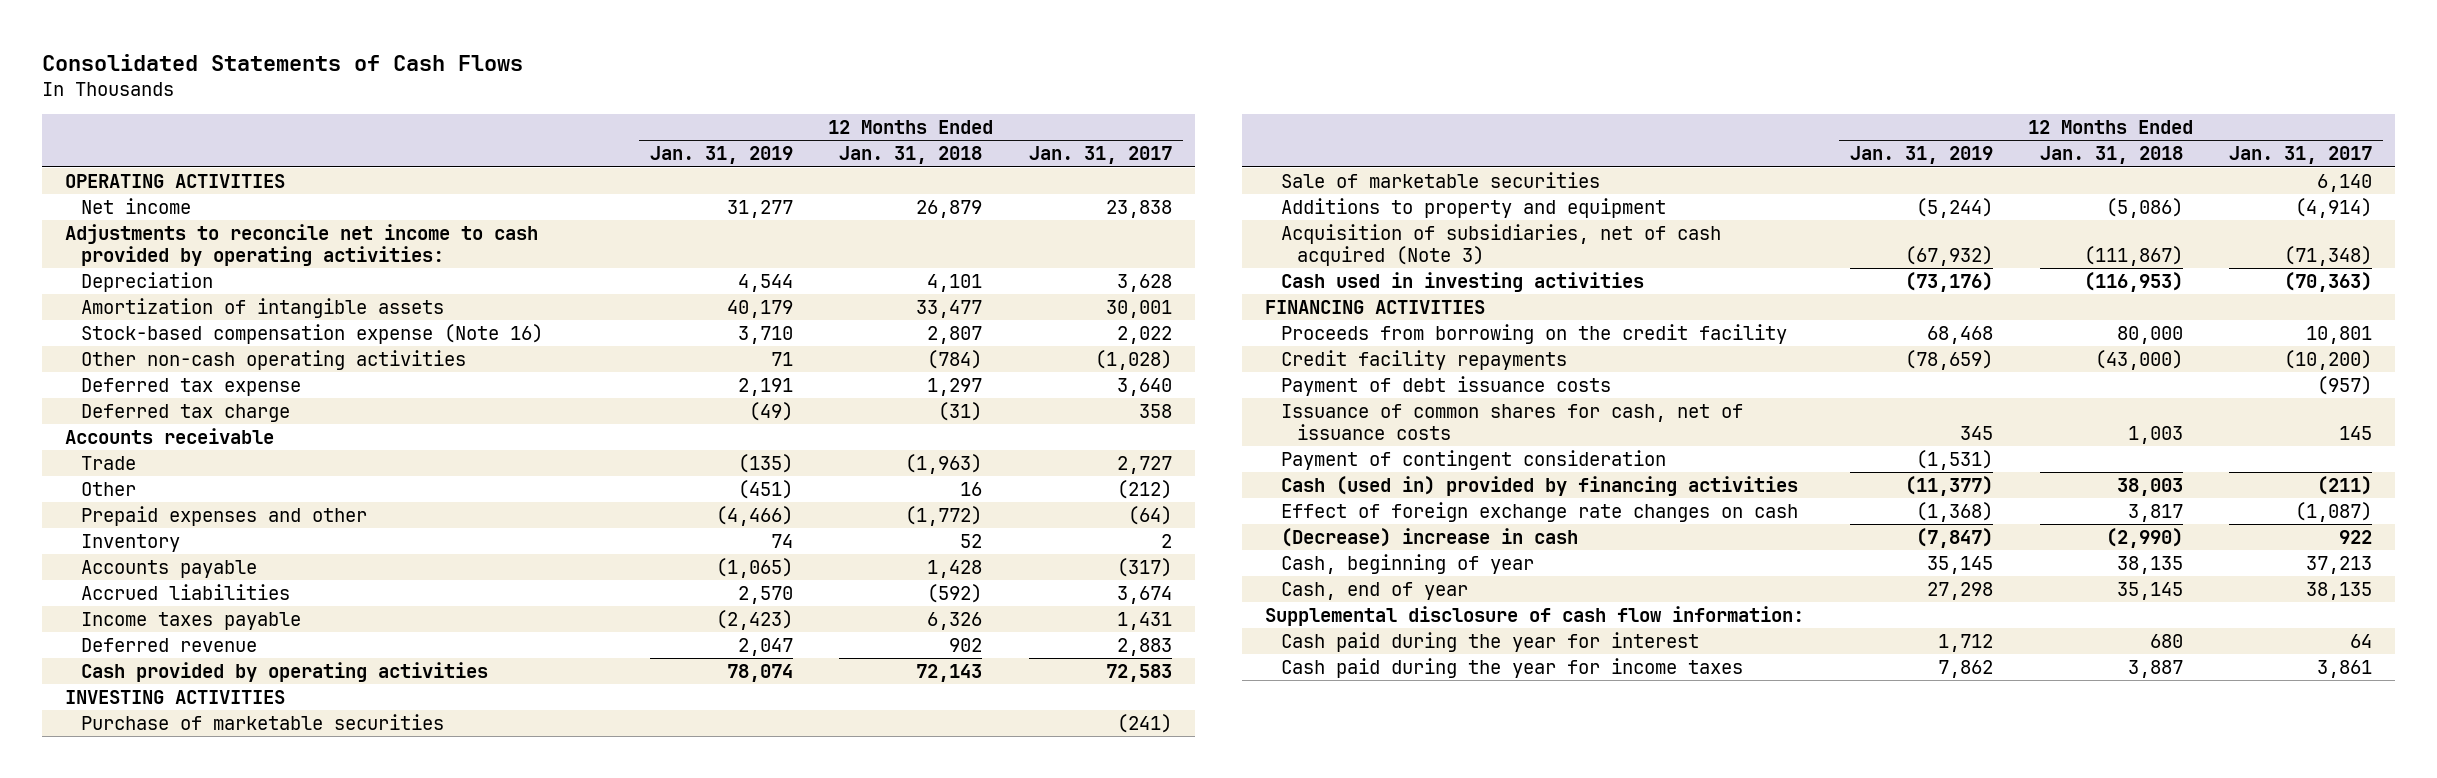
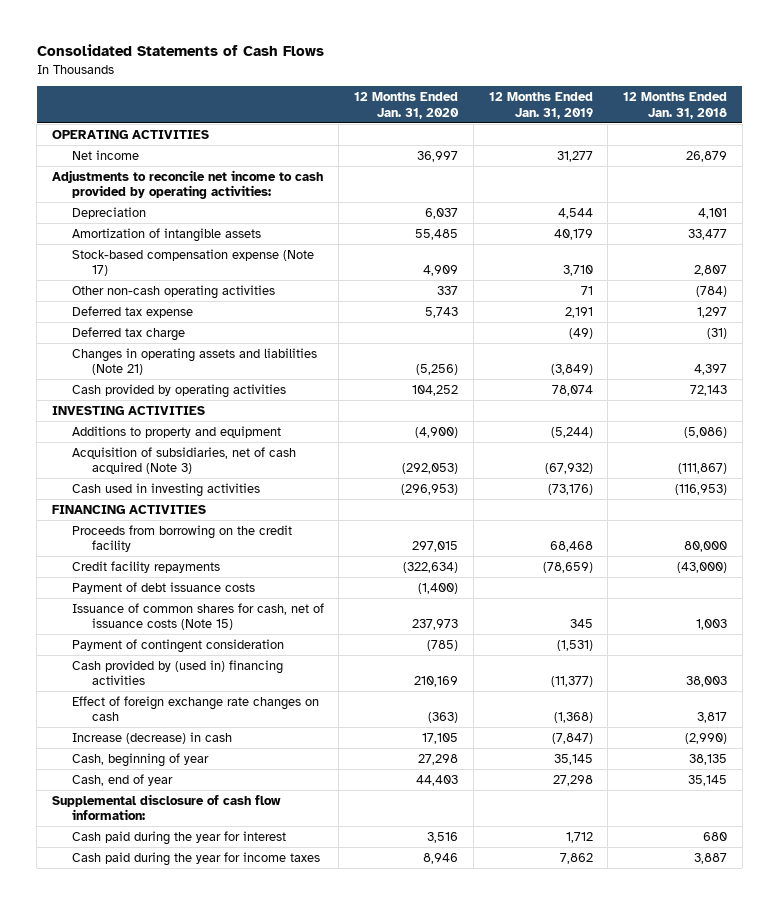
- | 12 Months Ended Jan. 31, 2019 | 12 Months Ended Jan. 31, 2018 | 12 Months Ended Jan. 31, 2017
+ | 12 Months Ended Jan. 31, 2020 | 12 Months Ended Jan. 31, 2019 | 12 Months Ended Jan. 31, 2018
- Stock-based compensation expense (Note 16) | 3,710 | 2,807 | 2,022
+ Stock-based compensation expense (Note 17) | 4,909 | 3,710 | 2,807
- Accounts receivable
- Trade | (135) | (1,963) | 2,727
- Other | (451) | 16 | (212)
- Prepaid expenses and other | (4,466) | (1,772) | (64)
- Inventory | 74 | 52 | 2
- Accounts payable | (1,065) | 1,428 | (317)
- Accrued liabilities | 2,570 | (592) | 3,674
- Income taxes payable | (2,423) | 6,326 | 1,431
- Deferred revenue | 2,047 | 902 | 2,883
+ Changes in operating assets and liabilities (Note 21) | (5,256) | (3,849) | 4,397
- Purchase of marketable securities | | | (241)
- Sale of marketable securities | | | 6,140
- Issuance of common shares for cash, net of issuance costs | 345 | 1,003 | 145
+ Issuance of common shares for cash, net of issuance costs (Note 15) | 237,973 | 345 | 1,003
- Cash (used in) provided by financing activities | (11,377) | 38,003 | (211)
+ Cash provided by (used in) financing activities | 210,169 | (11,377) | 38,003
- (Decrease) increase in cash | (7,847) | (2,990) | 922
+ Increase (decrease) in cash | 17,105 | (7,847) | (2,990)

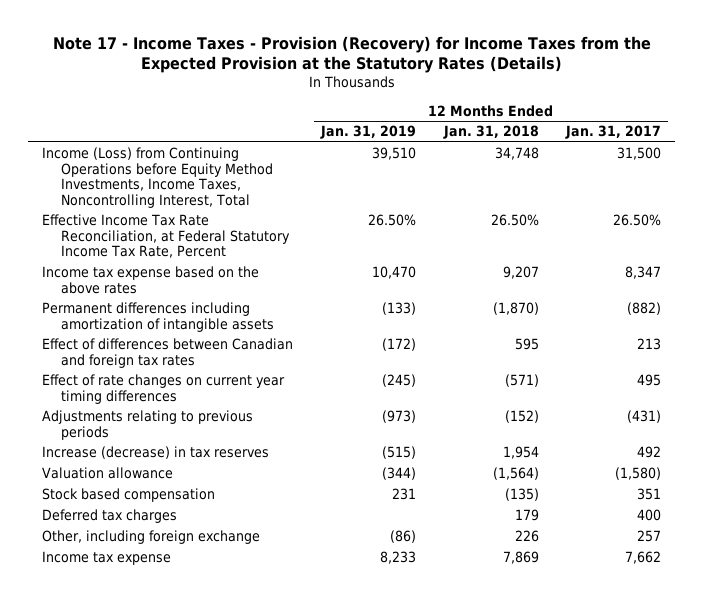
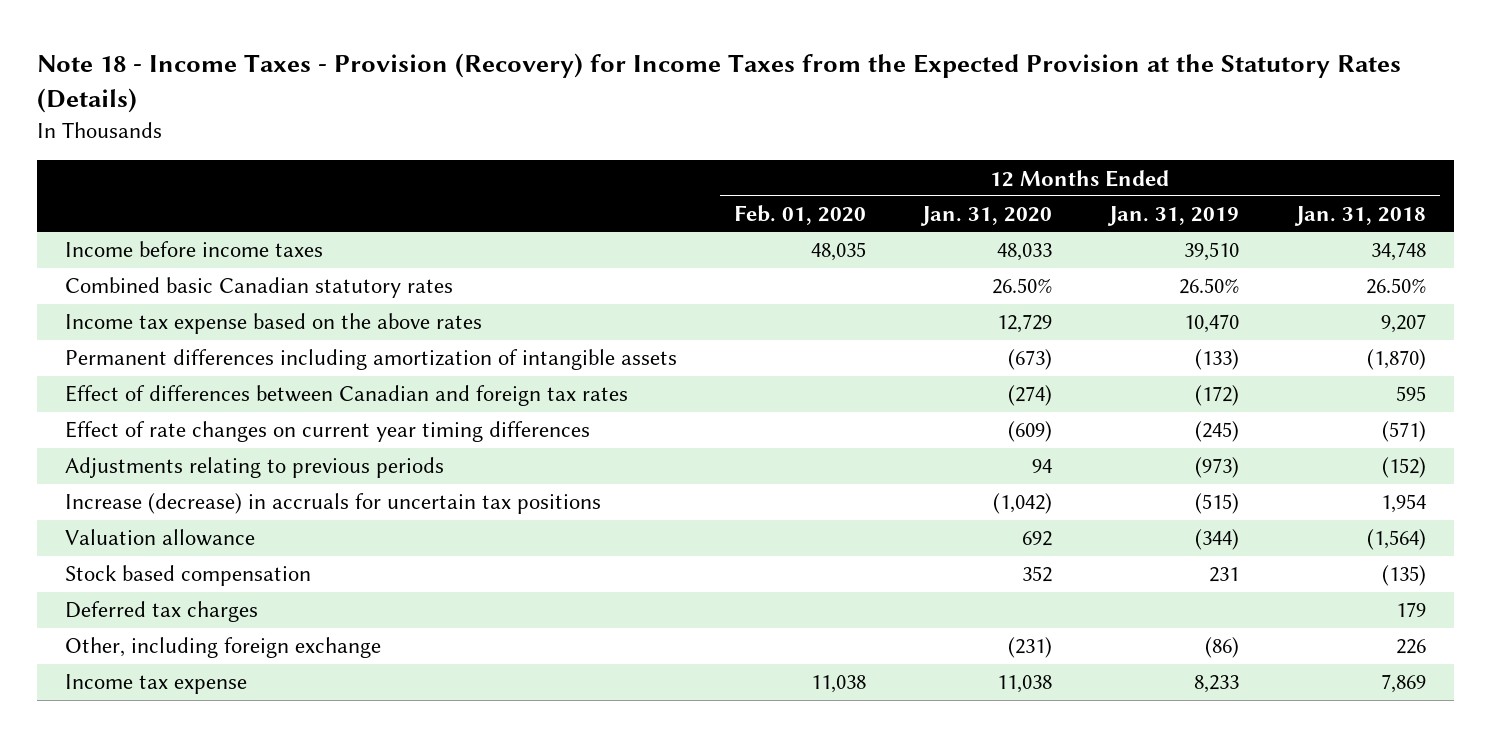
- Note 17 - Income Taxes - Provision (Recovery) for Income Taxes from the Expected Provision at the Statutory Rates (Details)
+ Note 18 - Income Taxes - Provision (Recovery) for Income Taxes from the Expected Provision at the Statutory Rates (Details)
- | 12 Months Ended Jan. 31, 2019 | 12 Months Ended Jan. 31, 2018 | 12 Months Ended Jan. 31, 2017
+ | 12 Months Ended Feb. 01, 2020 | 12 Months Ended Jan. 31, 2020 | 12 Months Ended Jan. 31, 2019 | 12 Months Ended Jan. 31, 2018
- Income (Loss) from Continuing Operations before Equity Method Investments, Income Taxes, Noncontrolling Interest, Total | 39,510 | 34,748 | 31,500
- Effective Income Tax Rate Reconciliation, at Federal Statutory Income Tax Rate, Percent | 26.50% | 26.50% | 26.50%
+ Income before income taxes | 48,035 | 48,033 | 39,510 | 34,748
+ Combined basic Canadian statutory rates | | 26.50% | 26.50% | 26.50%
- Increase (decrease) in tax reserves | (515) | 1,954 | 492
+ Increase (decrease) in accruals for uncertain tax positions | | (1,042) | (515) | 1,954

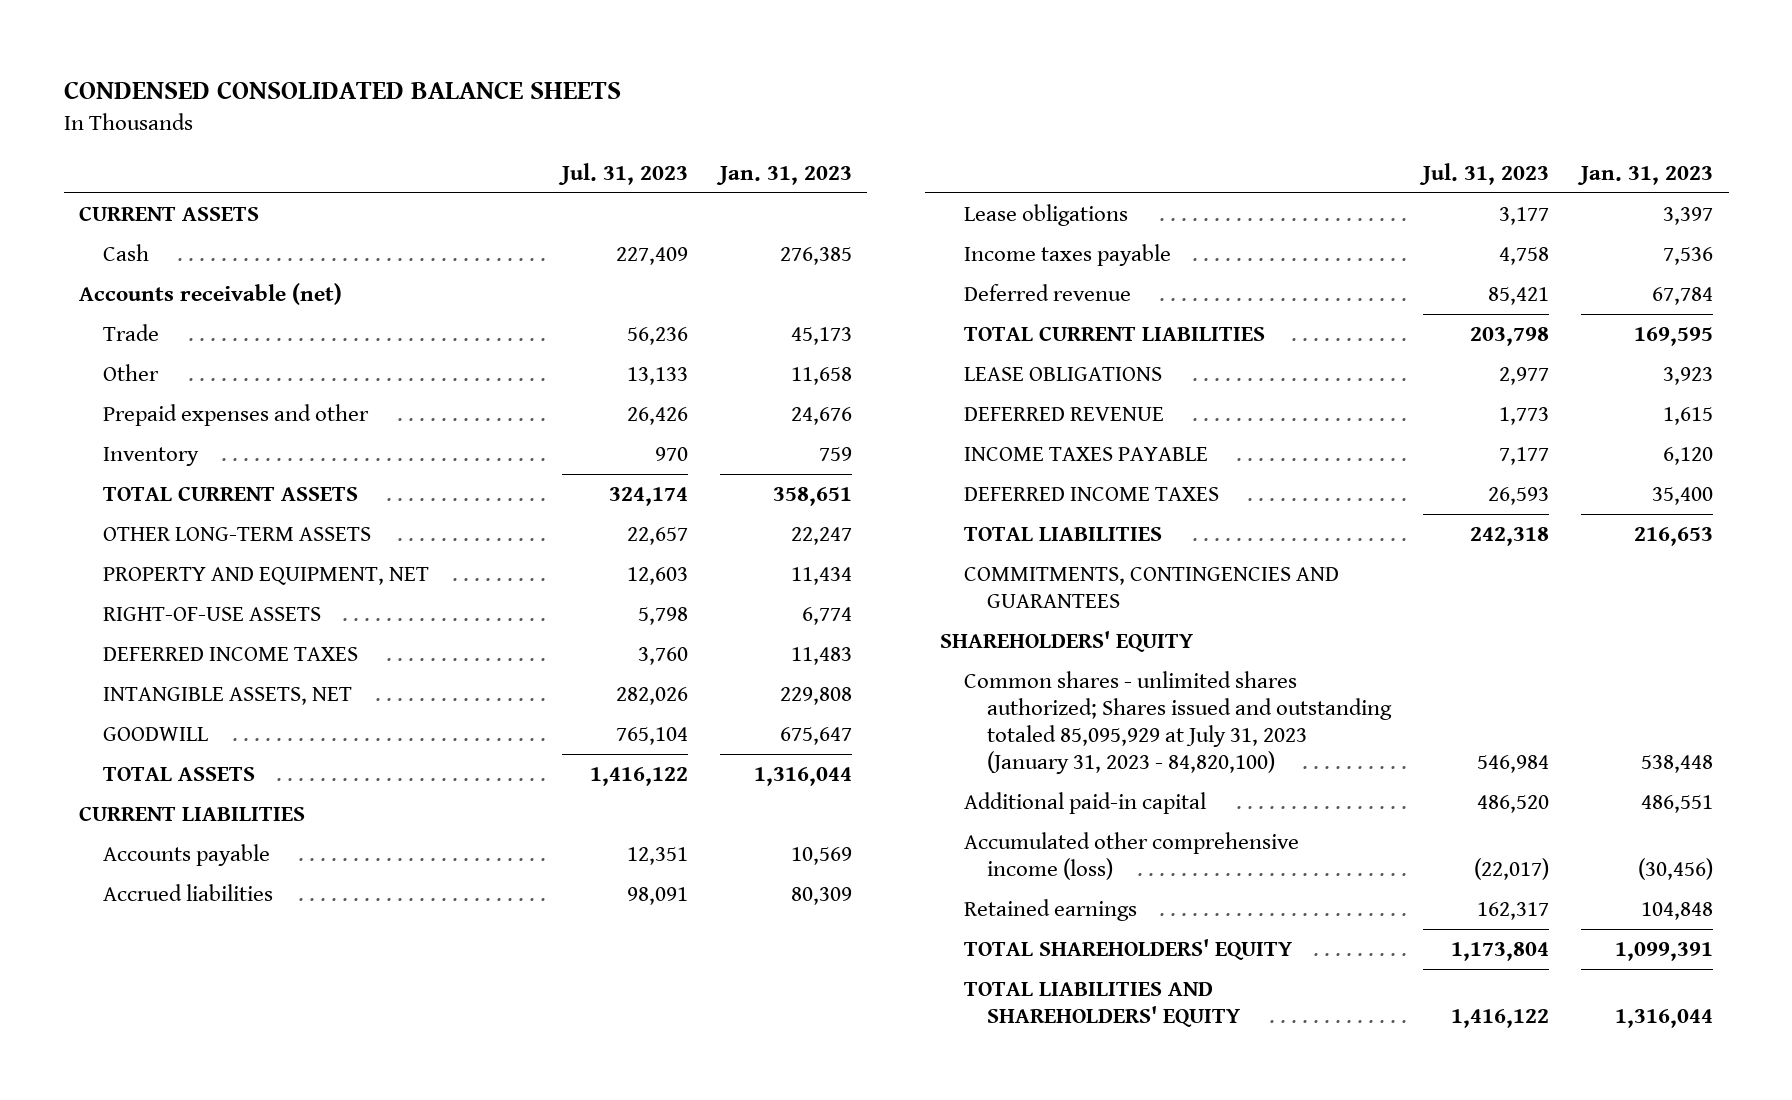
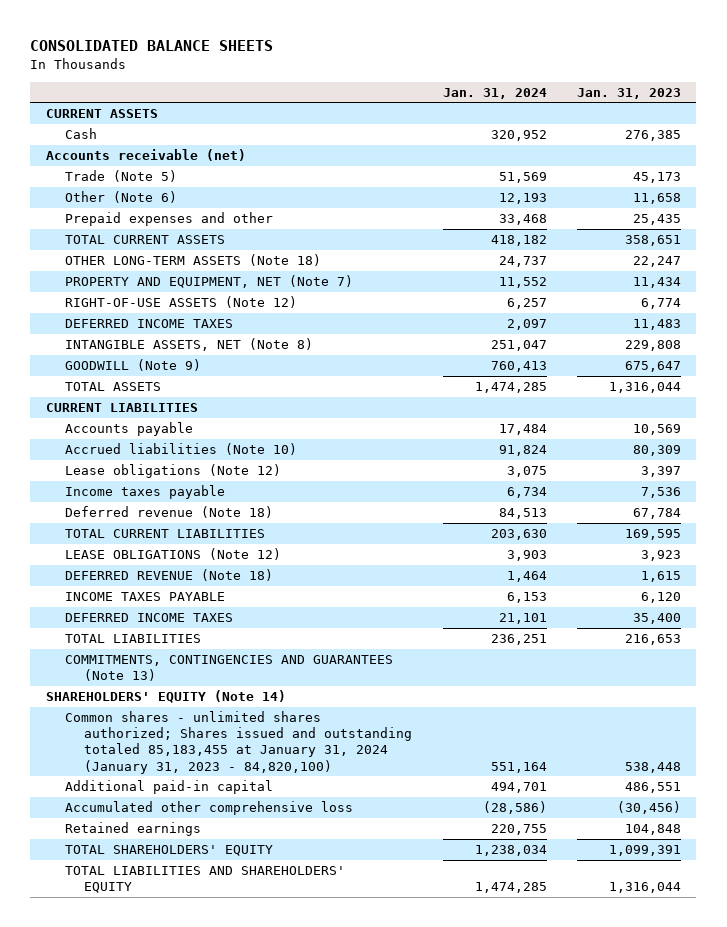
- CONDENSED CONSOLIDATED BALANCE SHEETS
+ CONSOLIDATED BALANCE SHEETS
- | Jul. 31, 2023 | Jan. 31, 2023
+ | Jan. 31, 2024 | Jan. 31, 2023
- Trade | 56,236 | 45,173
- Other | 13,133 | 11,658
- Prepaid expenses and other | 26,426 | 24,676
- Inventory | 970 | 759
+ Trade (Note 5) | 51,569 | 45,173
+ Other (Note 6) | 12,193 | 11,658
+ Prepaid expenses and other | 33,468 | 25,435
- OTHER LONG-TERM ASSETS | 22,657 | 22,247
- PROPERTY AND EQUIPMENT, NET | 12,603 | 11,434
- RIGHT-OF-USE ASSETS | 5,798 | 6,774
+ OTHER LONG-TERM ASSETS (Note 18) | 24,737 | 22,247
+ PROPERTY AND EQUIPMENT, NET (Note 7) | 11,552 | 11,434
+ RIGHT-OF-USE ASSETS (Note 12) | 6,257 | 6,774
- INTANGIBLE ASSETS, NET | 282,026 | 229,808
- GOODWILL | 765,104 | 675,647
+ INTANGIBLE ASSETS, NET (Note 8) | 251,047 | 229,808
+ GOODWILL (Note 9) | 760,413 | 675,647
- Accrued liabilities | 98,091 | 80,309
- Lease obligations | 3,177 | 3,397
+ Accrued liabilities (Note 10) | 91,824 | 80,309
+ Lease obligations (Note 12) | 3,075 | 3,397
- Deferred revenue | 85,421 | 67,784
+ Deferred revenue (Note 18) | 84,513 | 67,784
- LEASE OBLIGATIONS | 2,977 | 3,923
- DEFERRED REVENUE | 1,773 | 1,615
+ LEASE OBLIGATIONS (Note 12) | 3,903 | 3,923
+ DEFERRED REVENUE (Note 18) | 1,464 | 1,615
- COMMITMENTS, CONTINGENCIES AND GUARANTEES
- SHAREHOLDERS' EQUITY
- Common shares - unlimited shares authorized; Shares issued and outstanding totaled 85,095,929 at July 31, 2023 (January 31, 2023 - 84,820,100) | 546,984 | 538,448
+ COMMITMENTS, CONTINGENCIES AND GUARANTEES (Note 13)
+ SHAREHOLDERS' EQUITY (Note 14)
+ Common shares - unlimited shares authorized; Shares issued and outstanding totaled 85,183,455 at January 31, 2024 (January 31, 2023 - 84,820,100) | 551,164 | 538,448
- Accumulated other comprehensive income (loss) | (22,017) | (30,456)
+ Accumulated other comprehensive loss | (28,586) | (30,456)

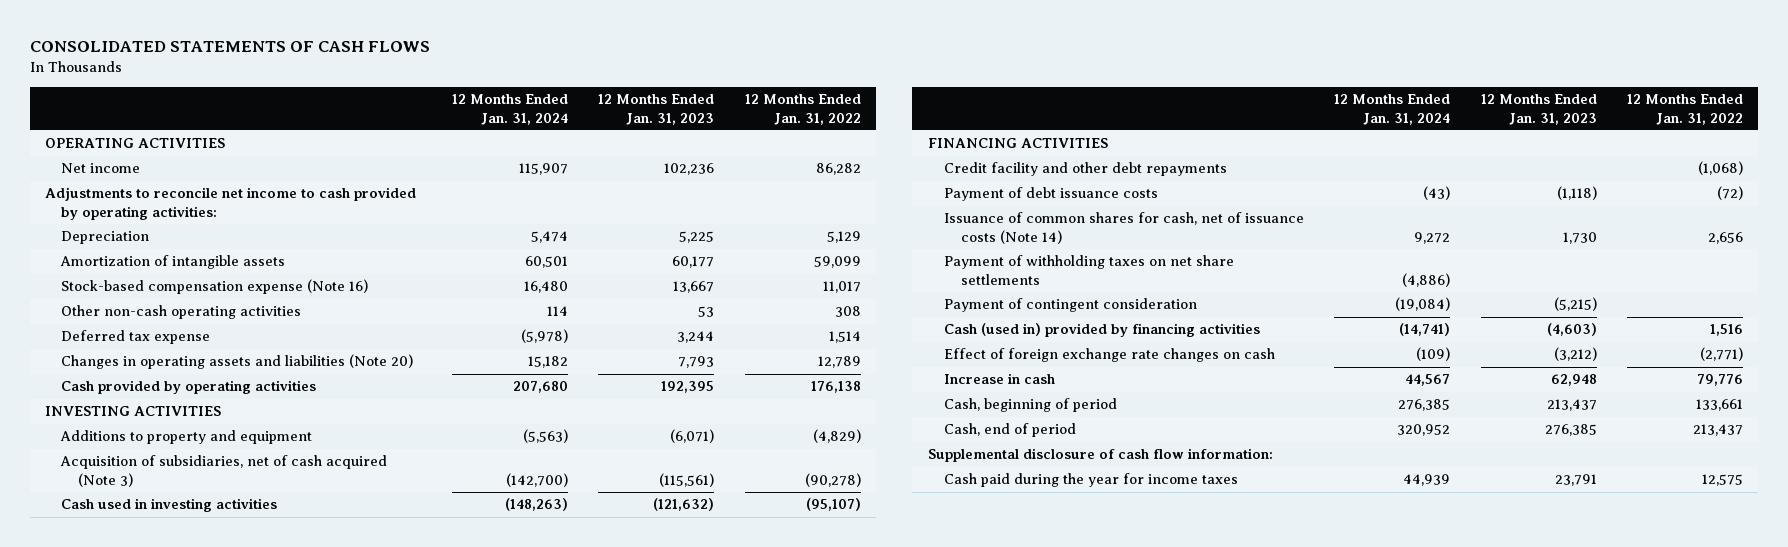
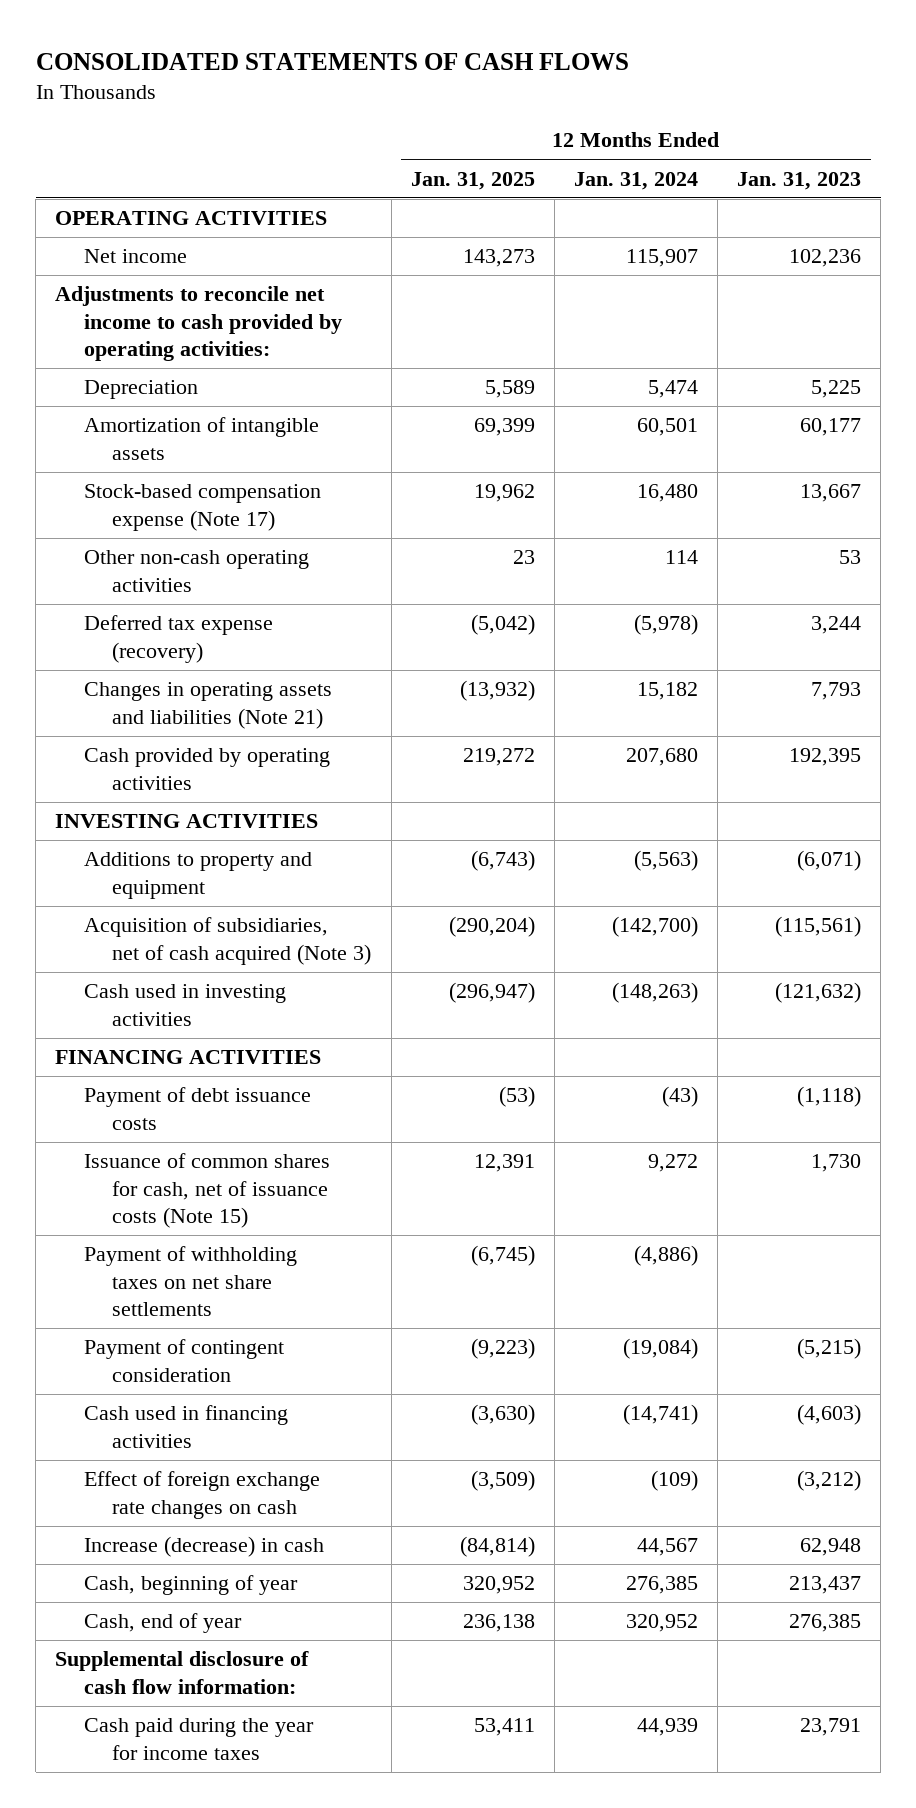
- | 12 Months Ended Jan. 31, 2024 | 12 Months Ended Jan. 31, 2023 | 12 Months Ended Jan. 31, 2022
+ | 12 Months Ended Jan. 31, 2025 | 12 Months Ended Jan. 31, 2024 | 12 Months Ended Jan. 31, 2023
- Stock-based compensation expense (Note 16) | 16,480 | 13,667 | 11,017
+ Stock-based compensation expense (Note 17) | 19,962 | 16,480 | 13,667
- Deferred tax expense | (5,978) | 3,244 | 1,514
- Changes in operating assets and liabilities (Note 20) | 15,182 | 7,793 | 12,789
+ Deferred tax expense (recovery) | (5,042) | (5,978) | 3,244
+ Changes in operating assets and liabilities (Note 21) | (13,932) | 15,182 | 7,793
- Credit facility and other debt repayments | | | (1,068)
- Issuance of common shares for cash, net of issuance costs (Note 14) | 9,272 | 1,730 | 2,656
+ Issuance of common shares for cash, net of issuance costs (Note 15) | 12,391 | 9,272 | 1,730
- Cash (used in) provided by financing activities | (14,741) | (4,603) | 1,516
+ Cash used in financing activities | (3,630) | (14,741) | (4,603)
- Increase in cash | 44,567 | 62,948 | 79,776
- Cash, beginning of period | 276,385 | 213,437 | 133,661
- Cash, end of period | 320,952 | 276,385 | 213,437
+ Increase (decrease) in cash | (84,814) | 44,567 | 62,948
+ Cash, beginning of year | 320,952 | 276,385 | 213,437
+ Cash, end of year | 236,138 | 320,952 | 276,385

